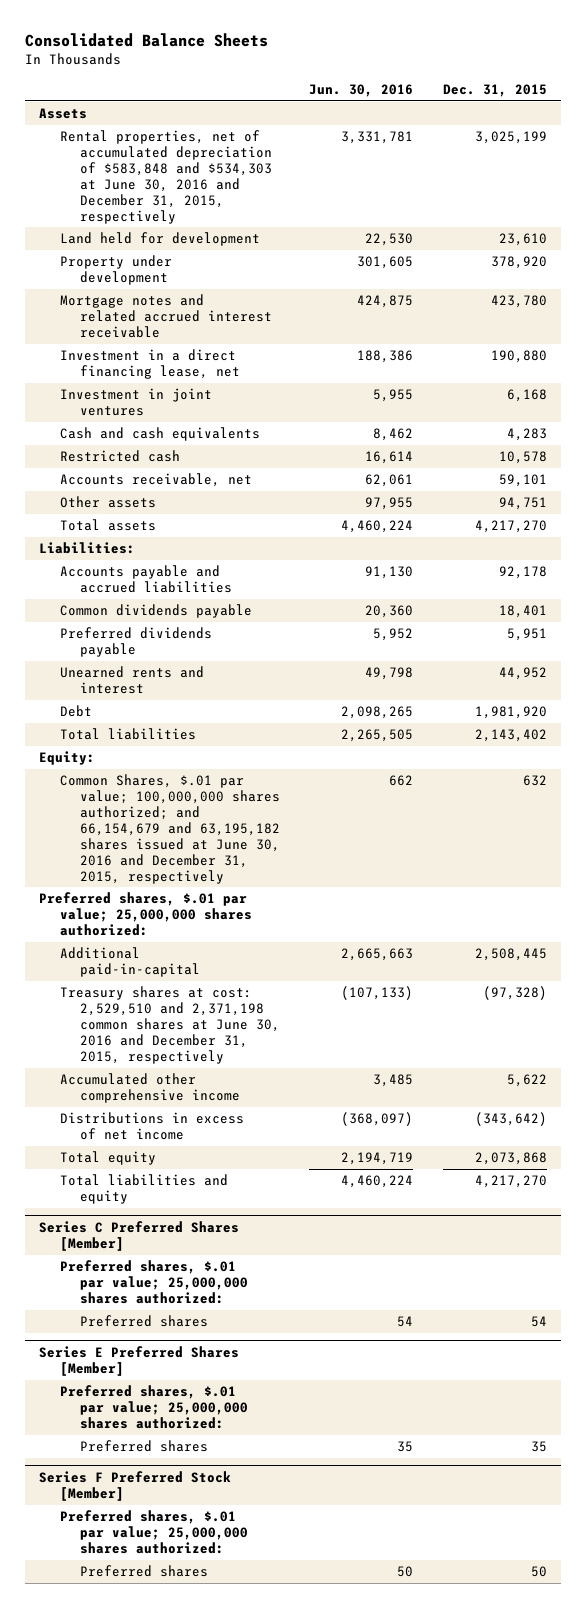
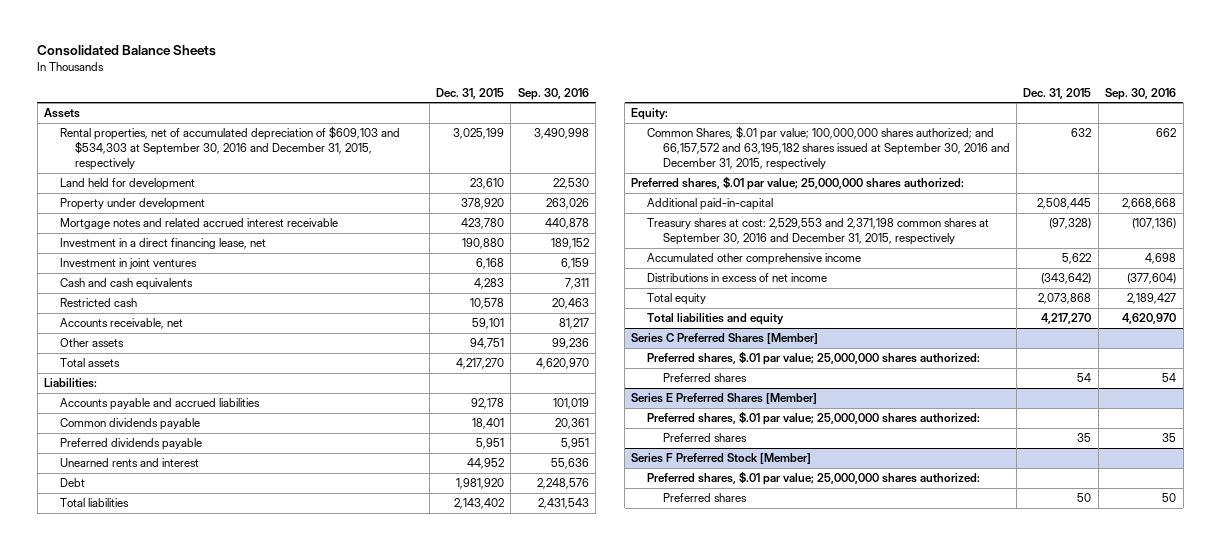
- | Jun. 30, 2016 | Dec. 31, 2015
+ | Dec. 31, 2015 | Sep. 30, 2016
- Rental properties, net of accumulated depreciation of $583,848 and $534,303 at June 30, 2016 and December 31, 2015, respectively | 3,331,781 | 3,025,199
+ Rental properties, net of accumulated depreciation of $609,103 and $534,303 at September 30, 2016 and December 31, 2015, respectively | 3,025,199 | 3,490,998
- Common Shares, $.01 par value; 100,000,000 shares authorized; and 66,154,679 and 63,195,182 shares issued at June 30, 2016 and December 31, 2015, respectively | 662 | 632
+ Common Shares, $.01 par value; 100,000,000 shares authorized; and 66,157,572 and 63,195,182 shares issued at September 30, 2016 and December 31, 2015, respectively | 632 | 662
- Treasury shares at cost: 2,529,510 and 2,371,198 common shares at June 30, 2016 and December 31, 2015, respectively | (107,133) | (97,328)
+ Treasury shares at cost: 2,529,553 and 2,371,198 common shares at September 30, 2016 and December 31, 2015, respectively | (97,328) | (107,136)

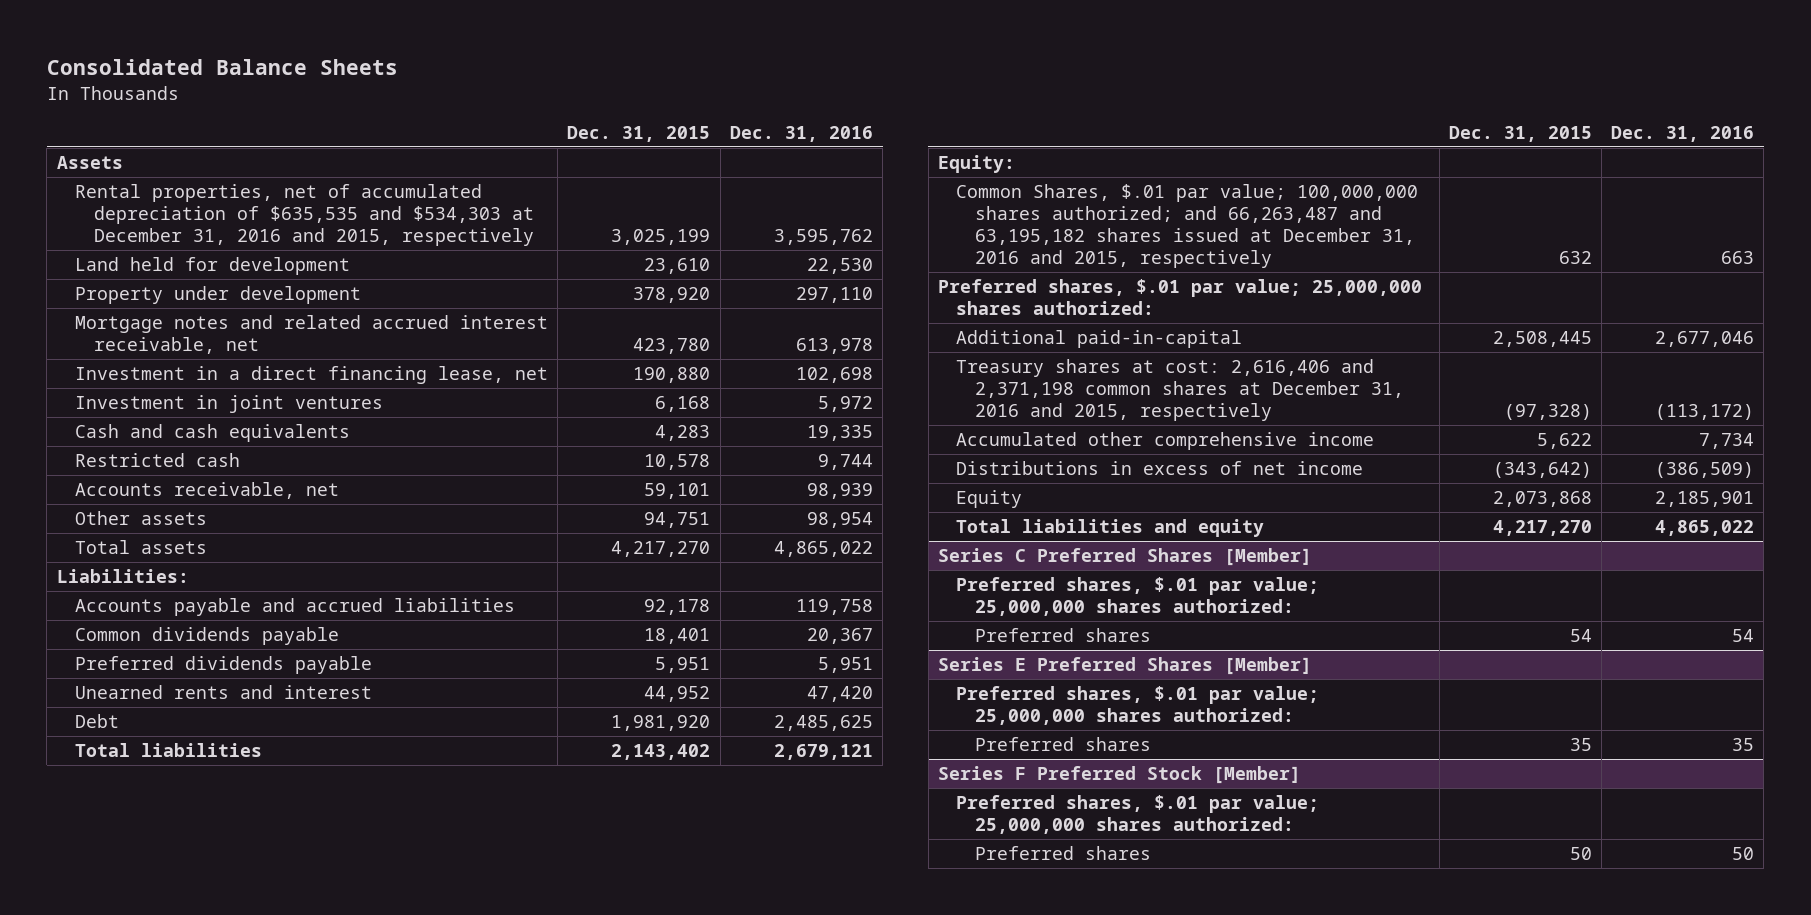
- | Dec. 31, 2015 | Sep. 30, 2016
+ | Dec. 31, 2015 | Dec. 31, 2016
- Rental properties, net of accumulated depreciation of $609,103 and $534,303 at September 30, 2016 and December 31, 2015, respectively | 3,025,199 | 3,490,998
+ Rental properties, net of accumulated depreciation of $635,535 and $534,303 at December 31, 2016 and 2015, respectively | 3,025,199 | 3,595,762
- Mortgage notes and related accrued interest receivable | 423,780 | 440,878
+ Mortgage notes and related accrued interest receivable, net | 423,780 | 613,978
- Common Shares, $.01 par value; 100,000,000 shares authorized; and 66,157,572 and 63,195,182 shares issued at September 30, 2016 and December 31, 2015, respectively | 632 | 662
+ Common Shares, $.01 par value; 100,000,000 shares authorized; and 66,263,487 and 63,195,182 shares issued at December 31, 2016 and 2015, respectively | 632 | 663
- Treasury shares at cost: 2,529,553 and 2,371,198 common shares at September 30, 2016 and December 31, 2015, respectively | (97,328) | (107,136)
+ Treasury shares at cost: 2,616,406 and 2,371,198 common shares at December 31, 2016 and 2015, respectively | (97,328) | (113,172)
- Total equity | 2,073,868 | 2,189,427
+ Equity | 2,073,868 | 2,185,901

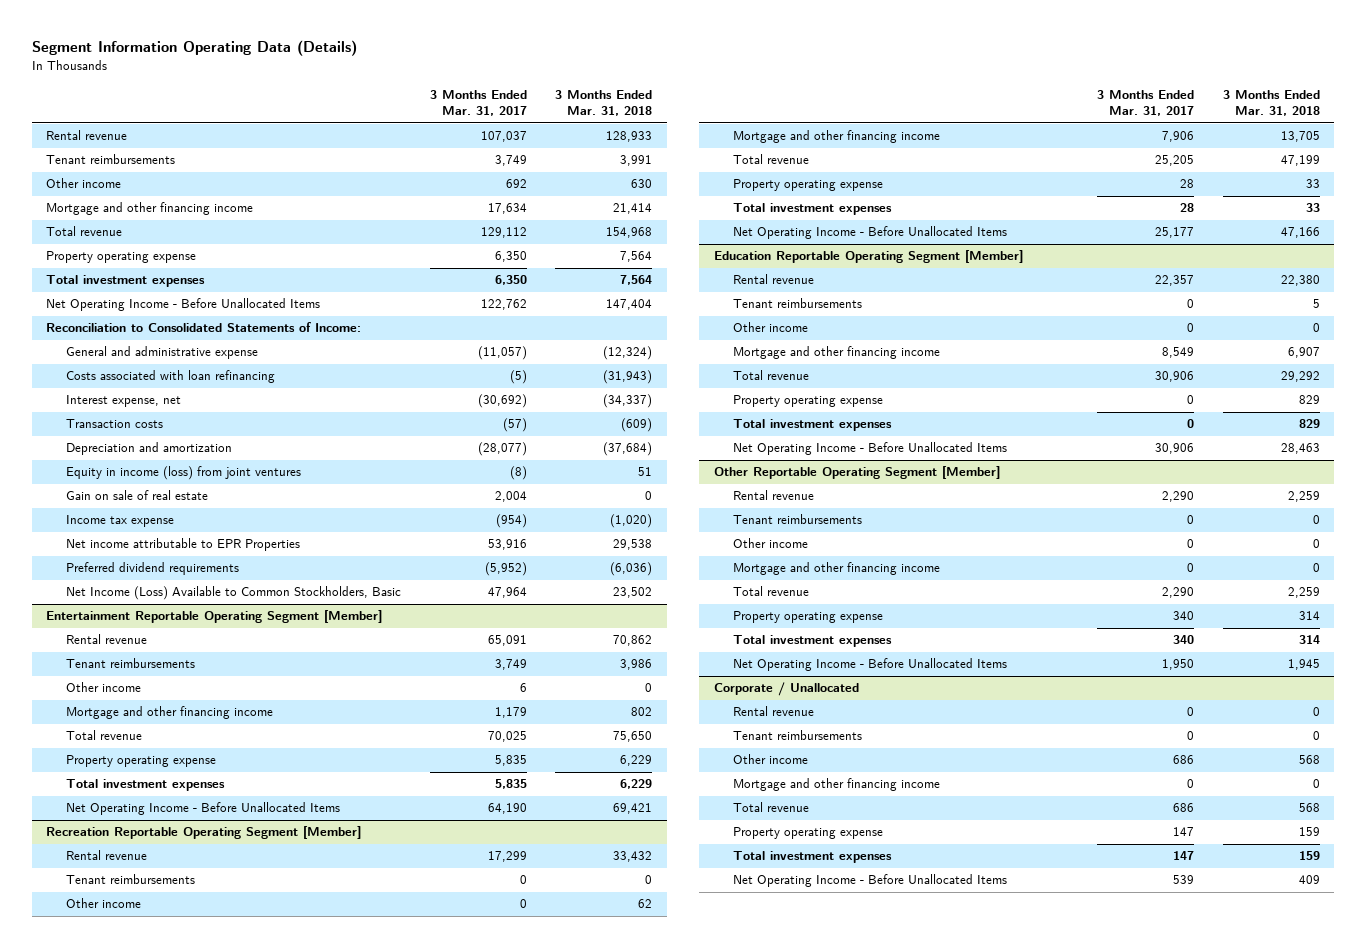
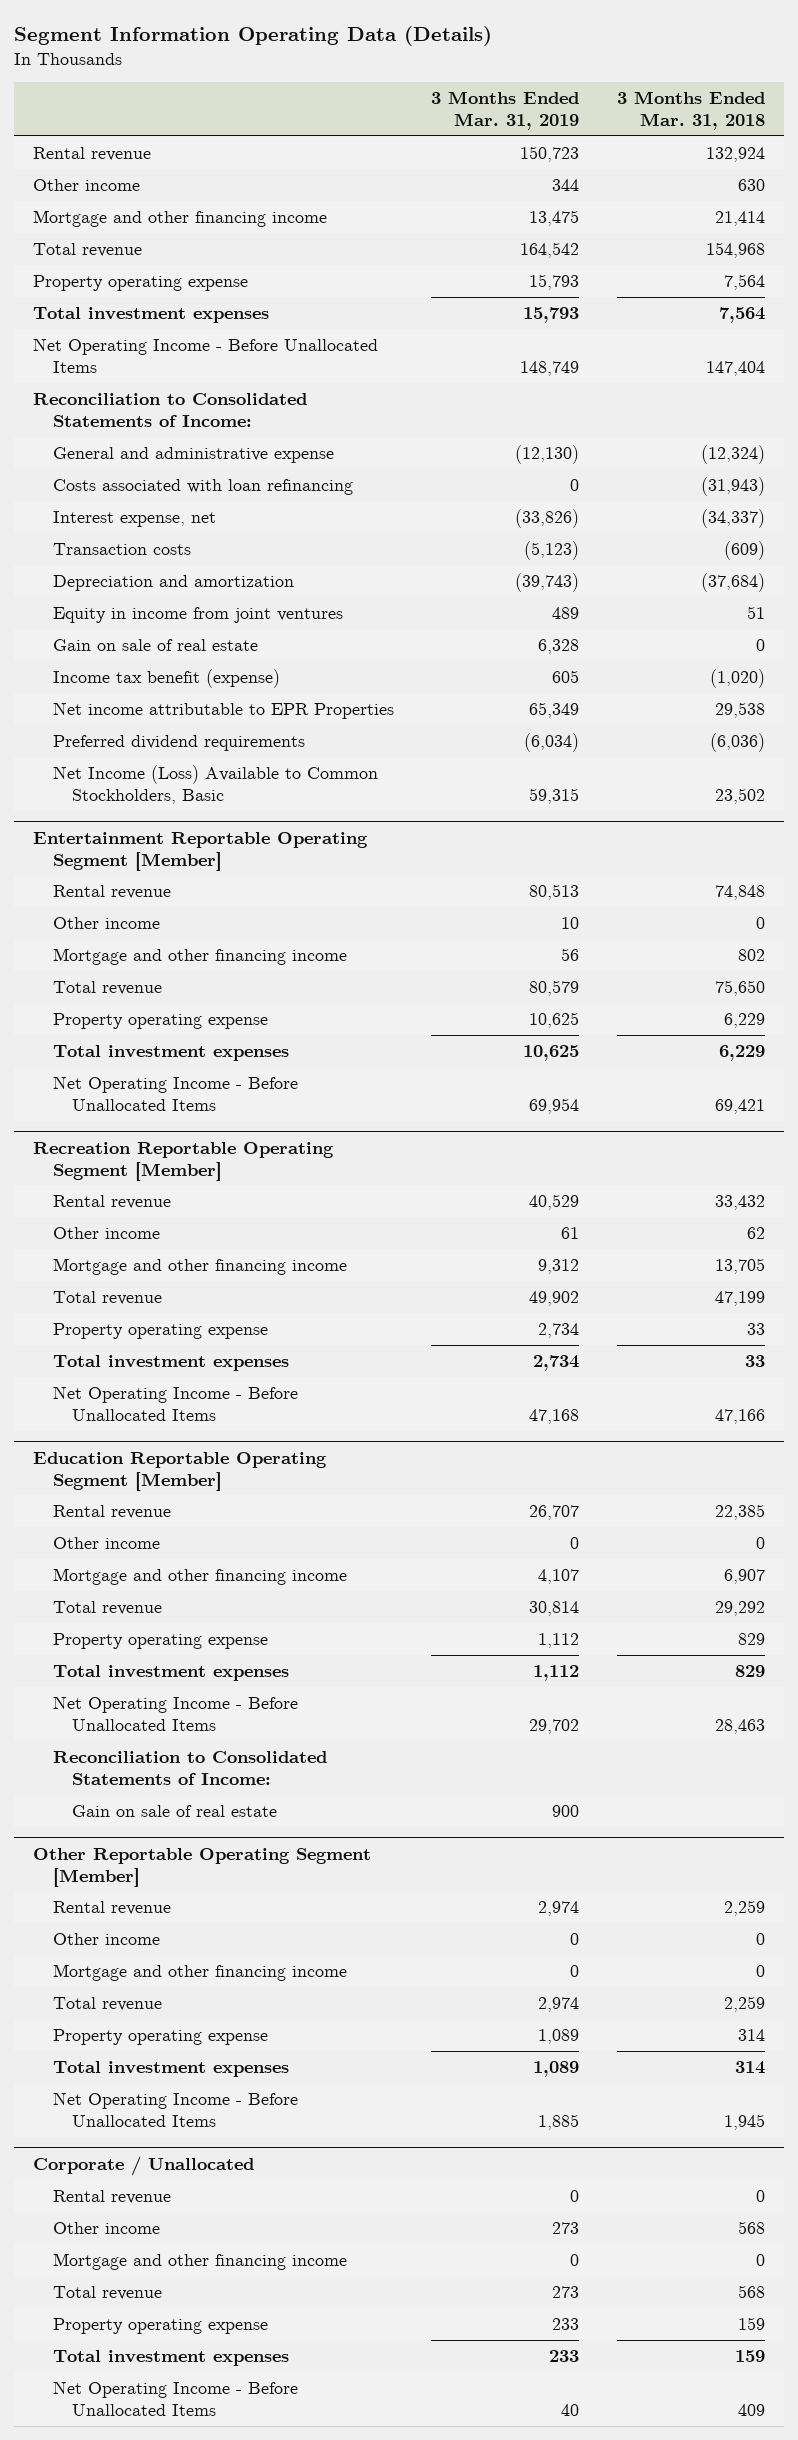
- | 3 Months Ended Mar. 31, 2017 | 3 Months Ended Mar. 31, 2018
+ | 3 Months Ended Mar. 31, 2019 | 3 Months Ended Mar. 31, 2018
- Rental revenue | 107,037 | 128,933
- Tenant reimbursements | 3,749 | 3,991
+ Rental revenue | 150,723 | 132,924
- Equity in income (loss) from joint ventures | (8) | 51
+ Equity in income from joint ventures | 489 | 51
- Income tax expense | (954) | (1,020)
+ Income tax benefit (expense) | 605 | (1,020)
@ Entertainment Reportable Operating Segment [Member]
- Rental revenue | 65,091 | 70,862
- Tenant reimbursements | 3,749 | 3,986
+ Rental revenue | 80,513 | 74,848
@ Recreation Reportable Operating Segment [Member]
- Tenant reimbursements | 0 | 0
@ Education Reportable Operating Segment [Member]
- Rental revenue | 22,357 | 22,380
- Tenant reimbursements | 0 | 5
+ Rental revenue | 26,707 | 22,385
+ Reconciliation to Consolidated Statements of Income:
+ Gain on sale of real estate | 900 |
@ Other Reportable Operating Segment [Member]
- Tenant reimbursements | 0 | 0
@ Corporate / Unallocated
- Tenant reimbursements | 0 | 0

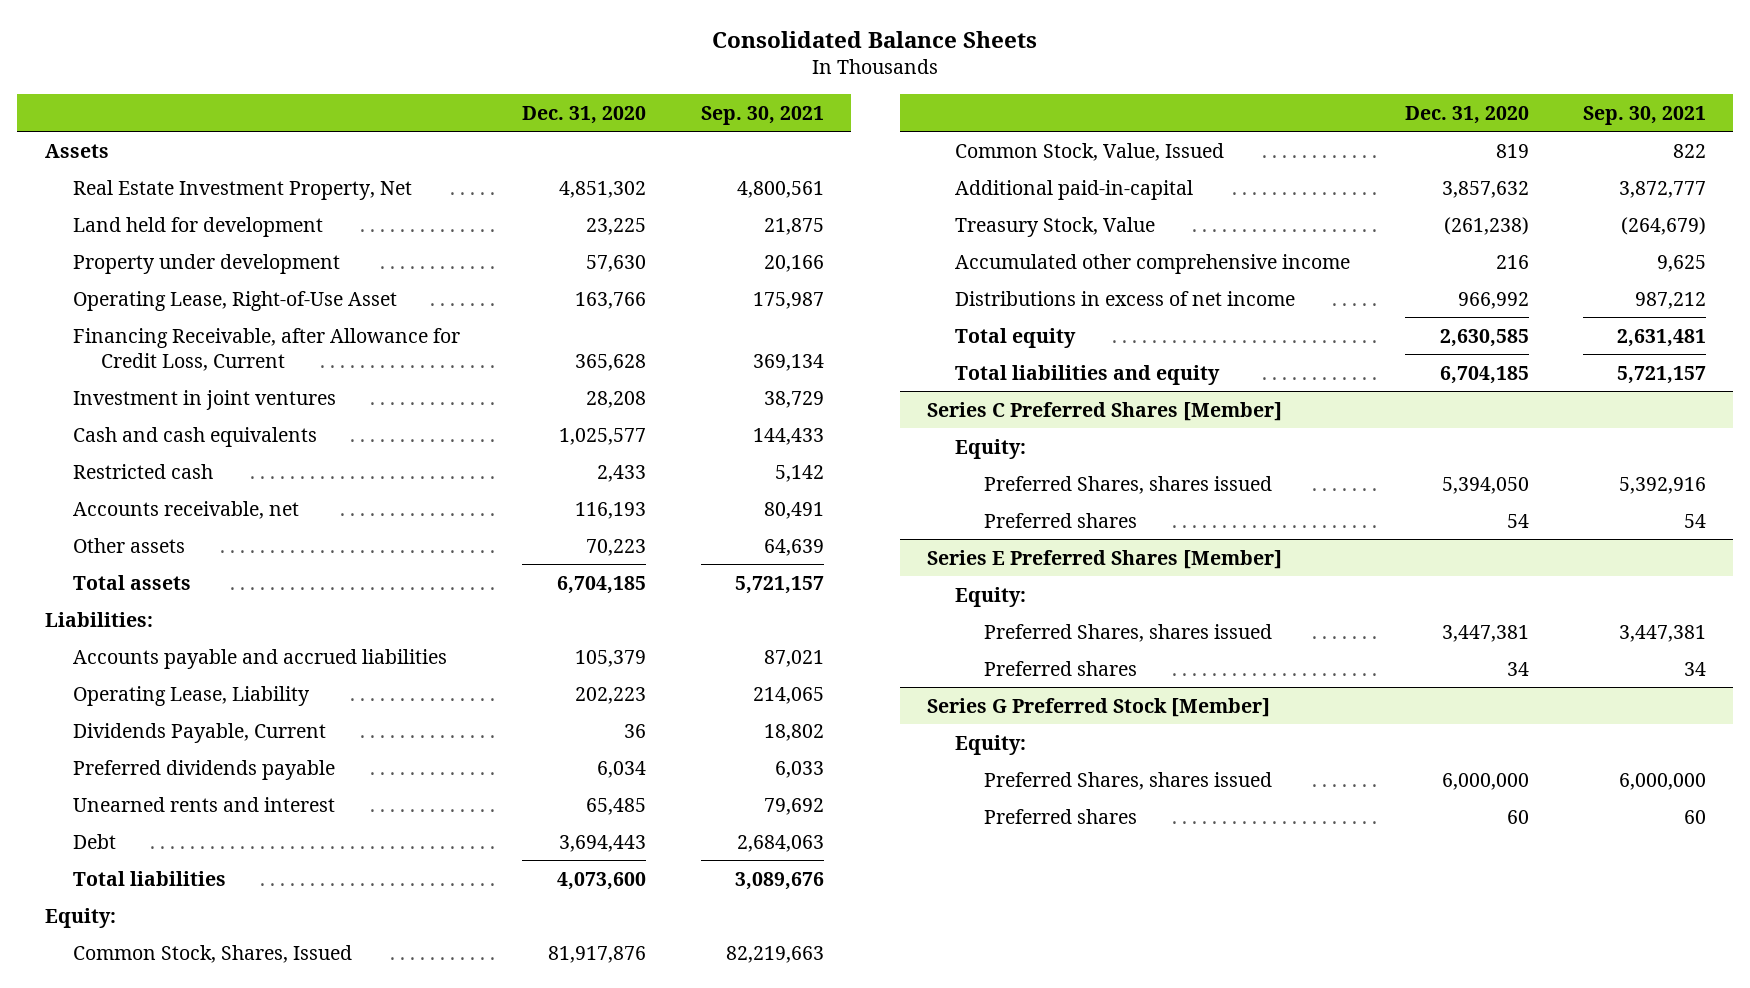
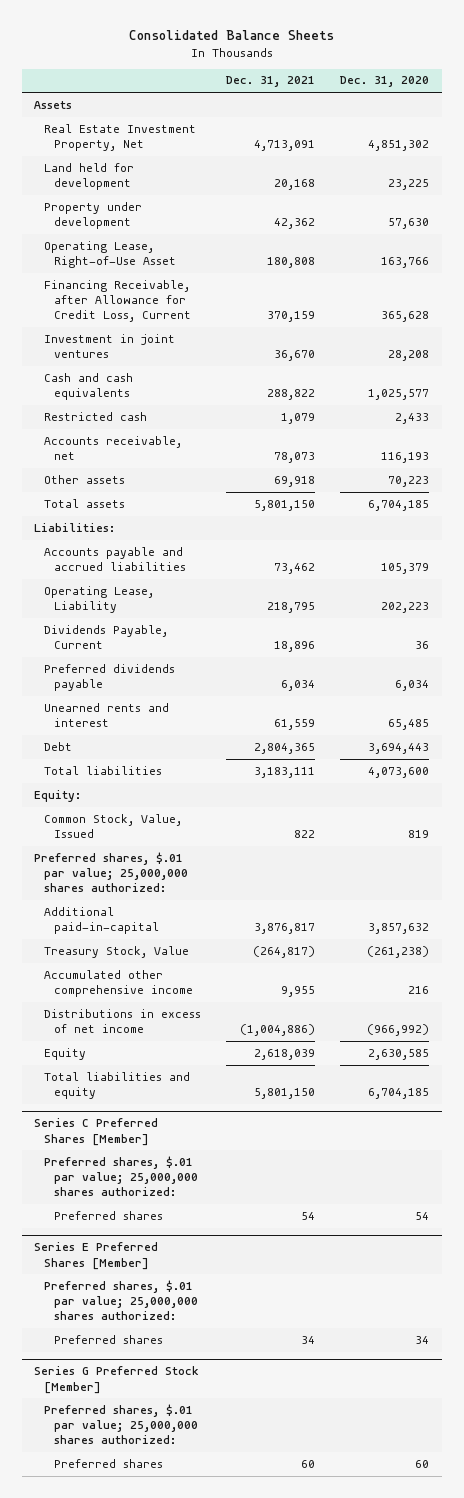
- | Dec. 31, 2020 | Sep. 30, 2021
+ | Dec. 31, 2021 | Dec. 31, 2020
- Common Stock, Shares, Issued | 81,917,876 | 82,219,663
+ Preferred shares, $.01 par value; 25,000,000 shares authorized:
- Distributions in excess of net income | 966,992 | 987,212
- Total equity | 2,630,585 | 2,631,481
+ Distributions in excess of net income | (1,004,886) | (966,992)
+ Equity | 2,618,039 | 2,630,585
@ Series C Preferred Shares [Member]
- Equity:
- Preferred Shares, shares issued | 5,394,050 | 5,392,916
+ Preferred shares, $.01 par value; 25,000,000 shares authorized:
@ Series E Preferred Shares [Member]
- Equity:
- Preferred Shares, shares issued | 3,447,381 | 3,447,381
+ Preferred shares, $.01 par value; 25,000,000 shares authorized:
@ Series G Preferred Stock [Member]
- Equity:
- Preferred Shares, shares issued | 6,000,000 | 6,000,000
+ Preferred shares, $.01 par value; 25,000,000 shares authorized:

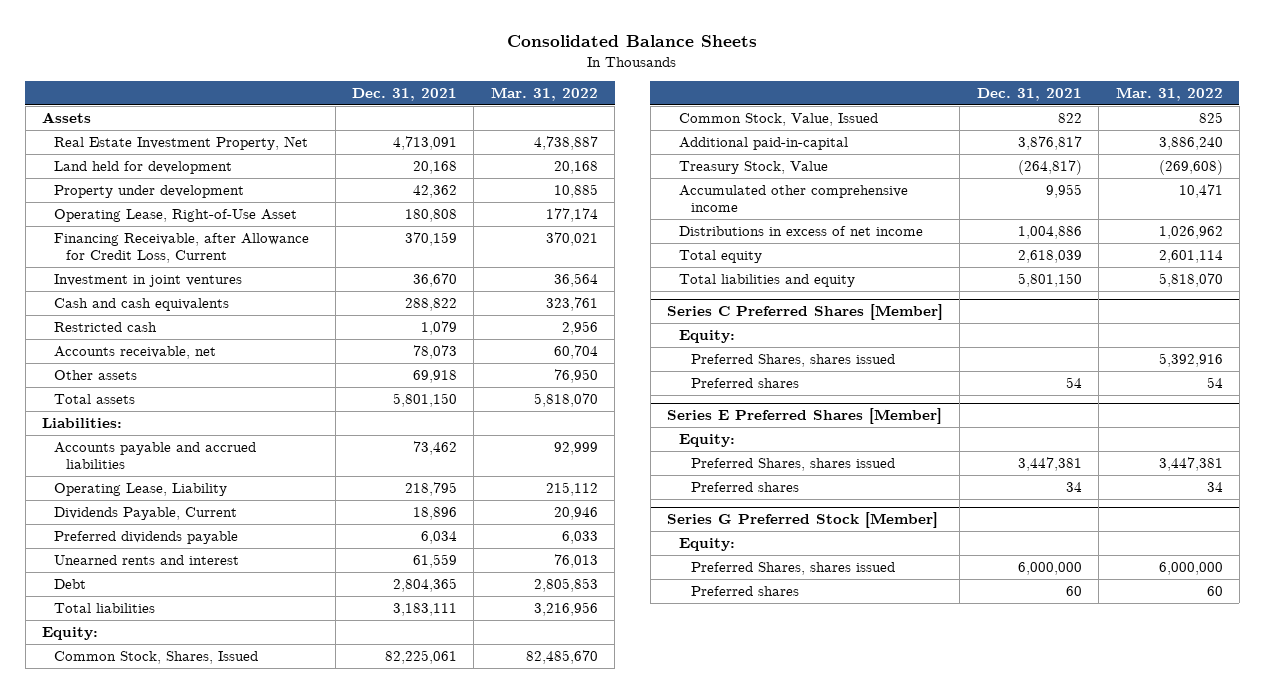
- | Dec. 31, 2021 | Dec. 31, 2020
+ | Dec. 31, 2021 | Mar. 31, 2022
+ Common Stock, Shares, Issued | 82,225,061 | 82,485,670
- Preferred shares, $.01 par value; 25,000,000 shares authorized:
- Distributions in excess of net income | (1,004,886) | (966,992)
- Equity | 2,618,039 | 2,630,585
+ Distributions in excess of net income | 1,004,886 | 1,026,962
+ Total equity | 2,618,039 | 2,601,114
@ Series C Preferred Shares [Member]
- Preferred shares, $.01 par value; 25,000,000 shares authorized:
+ Equity:
+ Preferred Shares, shares issued | | 5,392,916
@ Series E Preferred Shares [Member]
- Preferred shares, $.01 par value; 25,000,000 shares authorized:
+ Equity:
+ Preferred Shares, shares issued | 3,447,381 | 3,447,381
@ Series G Preferred Stock [Member]
- Preferred shares, $.01 par value; 25,000,000 shares authorized:
+ Equity:
+ Preferred Shares, shares issued | 6,000,000 | 6,000,000

